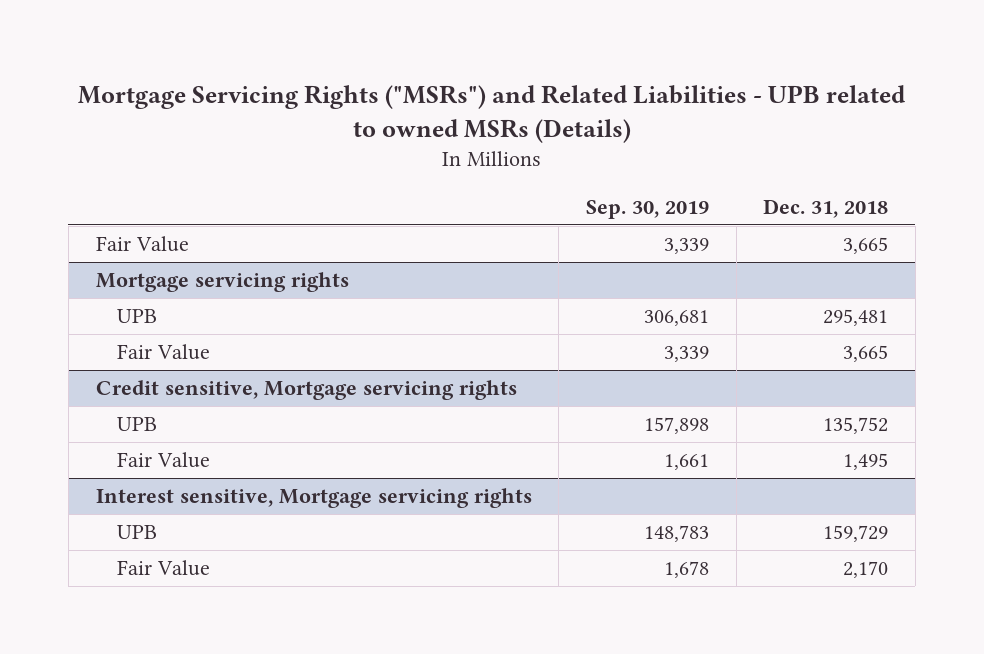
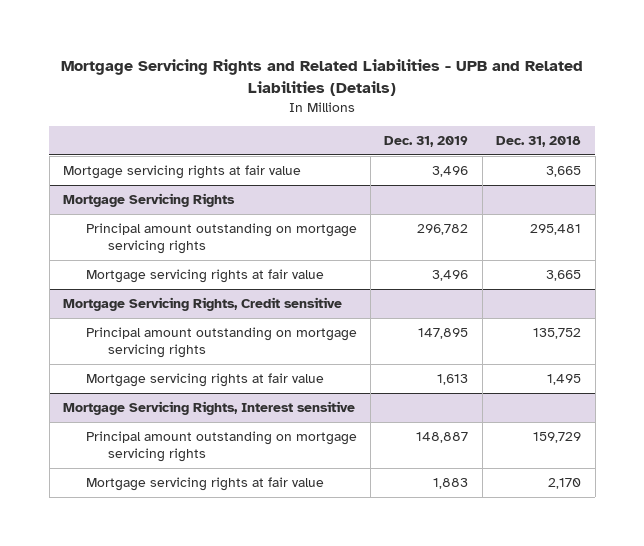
- Mortgage Servicing Rights ("MSRs") and Related Liabilities - UPB related to owned MSRs (Details)
+ Mortgage Servicing Rights and Related Liabilities - UPB and Related Liabilities (Details)
- | Sep. 30, 2019 | Dec. 31, 2018
+ | Dec. 31, 2019 | Dec. 31, 2018
- Fair Value | 3,339 | 3,665
- Mortgage servicing rights
- UPB | 306,681 | 295,481
- Fair Value | 3,339 | 3,665
- Credit sensitive, Mortgage servicing rights
- UPB | 157,898 | 135,752
- Fair Value | 1,661 | 1,495
- Interest sensitive, Mortgage servicing rights
- UPB | 148,783 | 159,729
- Fair Value | 1,678 | 2,170
+ Mortgage servicing rights at fair value | 3,496 | 3,665
+ Mortgage Servicing Rights
+ Principal amount outstanding on mortgage servicing rights | 296,782 | 295,481
+ Mortgage servicing rights at fair value | 3,496 | 3,665
+ Mortgage Servicing Rights, Credit sensitive
+ Principal amount outstanding on mortgage servicing rights | 147,895 | 135,752
+ Mortgage servicing rights at fair value | 1,613 | 1,495
+ Mortgage Servicing Rights, Interest sensitive
+ Principal amount outstanding on mortgage servicing rights | 148,887 | 159,729
+ Mortgage servicing rights at fair value | 1,883 | 2,170

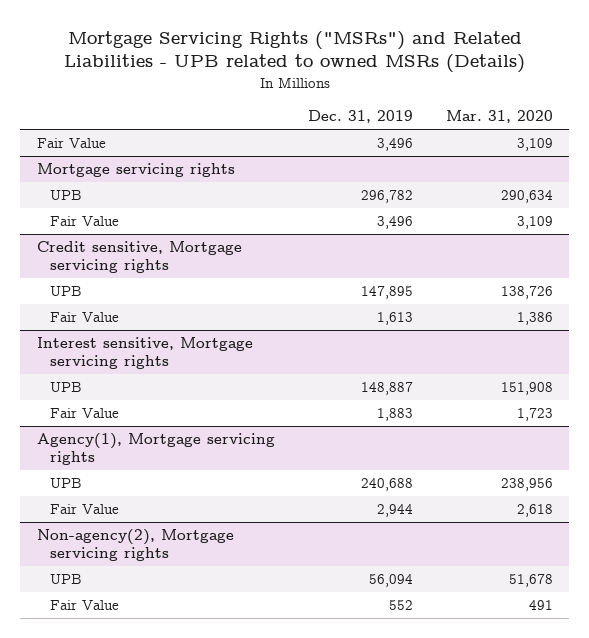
- Mortgage Servicing Rights and Related Liabilities - UPB and Related Liabilities (Details)
+ Mortgage Servicing Rights ("MSRs") and Related Liabilities - UPB related to owned MSRs (Details)
- | Dec. 31, 2019 | Dec. 31, 2018
+ | Dec. 31, 2019 | Mar. 31, 2020
- Mortgage servicing rights at fair value | 3,496 | 3,665
- Mortgage Servicing Rights
- Principal amount outstanding on mortgage servicing rights | 296,782 | 295,481
- Mortgage servicing rights at fair value | 3,496 | 3,665
- Mortgage Servicing Rights, Credit sensitive
- Principal amount outstanding on mortgage servicing rights | 147,895 | 135,752
- Mortgage servicing rights at fair value | 1,613 | 1,495
- Mortgage Servicing Rights, Interest sensitive
- Principal amount outstanding on mortgage servicing rights | 148,887 | 159,729
- Mortgage servicing rights at fair value | 1,883 | 2,170
+ Fair Value | 3,496 | 3,109
+ Mortgage servicing rights
+ UPB | 296,782 | 290,634
+ Fair Value | 3,496 | 3,109
+ Credit sensitive, Mortgage servicing rights
+ UPB | 147,895 | 138,726
+ Fair Value | 1,613 | 1,386
+ Interest sensitive, Mortgage servicing rights
+ UPB | 148,887 | 151,908
+ Fair Value | 1,883 | 1,723
+ Agency(1), Mortgage servicing rights
+ UPB | 240,688 | 238,956
+ Fair Value | 2,944 | 2,618
+ Non-agency(2), Mortgage servicing rights
+ UPB | 56,094 | 51,678
+ Fair Value | 552 | 491

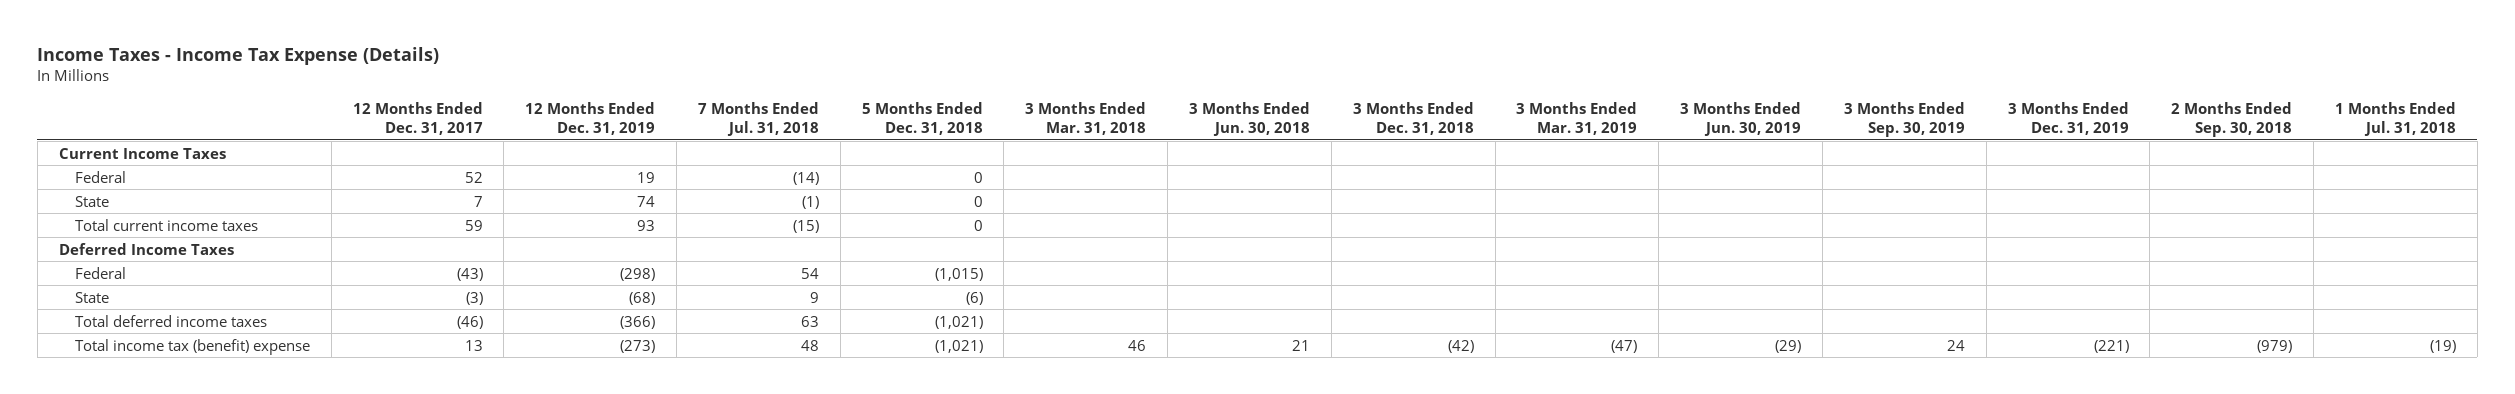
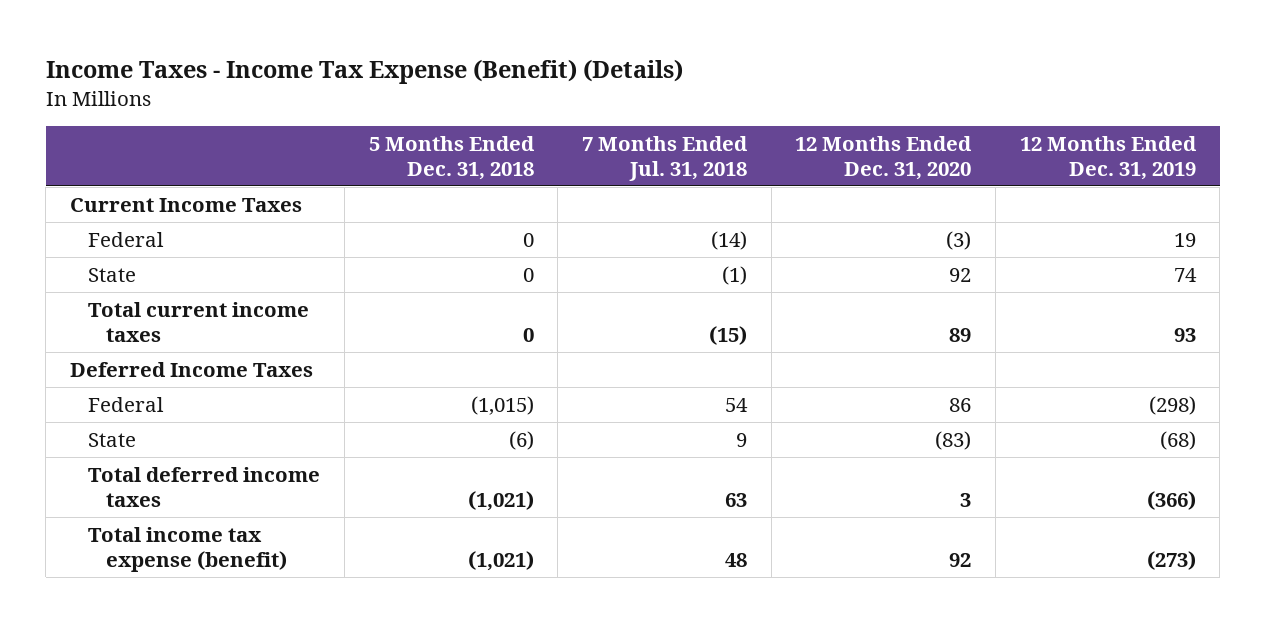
- Income Taxes - Income Tax Expense (Details)
+ Income Taxes - Income Tax Expense (Benefit) (Details)
- | 12 Months Ended Dec. 31, 2017 | 12 Months Ended Dec. 31, 2019 | 7 Months Ended Jul. 31, 2018 | 5 Months Ended Dec. 31, 2018 | 3 Months Ended Mar. 31, 2018 | 3 Months Ended Jun. 30, 2018 | 3 Months Ended Dec. 31, 2018 | 3 Months Ended Mar. 31, 2019 | 3 Months Ended Jun. 30, 2019 | 3 Months Ended Sep. 30, 2019 | 3 Months Ended Dec. 31, 2019 | 2 Months Ended Sep. 30, 2018 | 1 Months Ended Jul. 31, 2018
+ | 5 Months Ended Dec. 31, 2018 | 7 Months Ended Jul. 31, 2018 | 12 Months Ended Dec. 31, 2020 | 12 Months Ended Dec. 31, 2019
- Total income tax (benefit) expense | 13 | (273) | 48 | (1,021) | 46 | 21 | (42) | (47) | (29) | 24 | (221) | (979) | (19)
+ Total income tax expense (benefit) | (1,021) | 48 | 92 | (273)

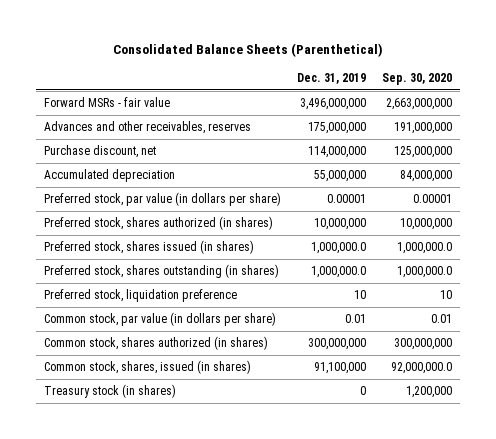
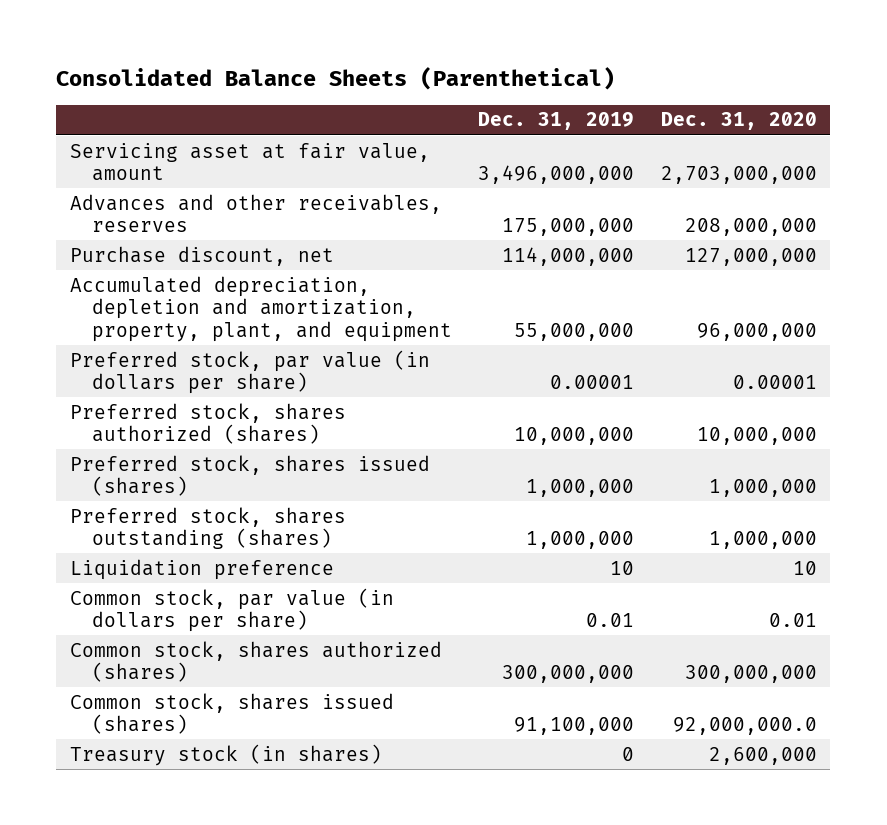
- | Dec. 31, 2019 | Sep. 30, 2020
+ | Dec. 31, 2019 | Dec. 31, 2020
- Forward MSRs - fair value | 3,496,000,000 | 2,663,000,000
+ Servicing asset at fair value, amount | 3,496,000,000 | 2,703,000,000
- Accumulated depreciation | 55,000,000 | 84,000,000
+ Accumulated depreciation, depletion and amortization, property, plant, and equipment | 55,000,000 | 96,000,000
- Preferred stock, shares authorized (in shares) | 10,000,000 | 10,000,000
- Preferred stock, shares issued (in shares) | 1,000,000.0 | 1,000,000.0
- Preferred stock, shares outstanding (in shares) | 1,000,000.0 | 1,000,000.0
- Preferred stock, liquidation preference | 10 | 10
+ Preferred stock, shares authorized (shares) | 10,000,000 | 10,000,000
+ Preferred stock, shares issued (shares) | 1,000,000 | 1,000,000
+ Preferred stock, shares outstanding (shares) | 1,000,000 | 1,000,000
+ Liquidation preference | 10 | 10
- Common stock, shares authorized (in shares) | 300,000,000 | 300,000,000
- Common stock, shares, issued (in shares) | 91,100,000 | 92,000,000.0
+ Common stock, shares authorized (shares) | 300,000,000 | 300,000,000
+ Common stock, shares issued (shares) | 91,100,000 | 92,000,000.0

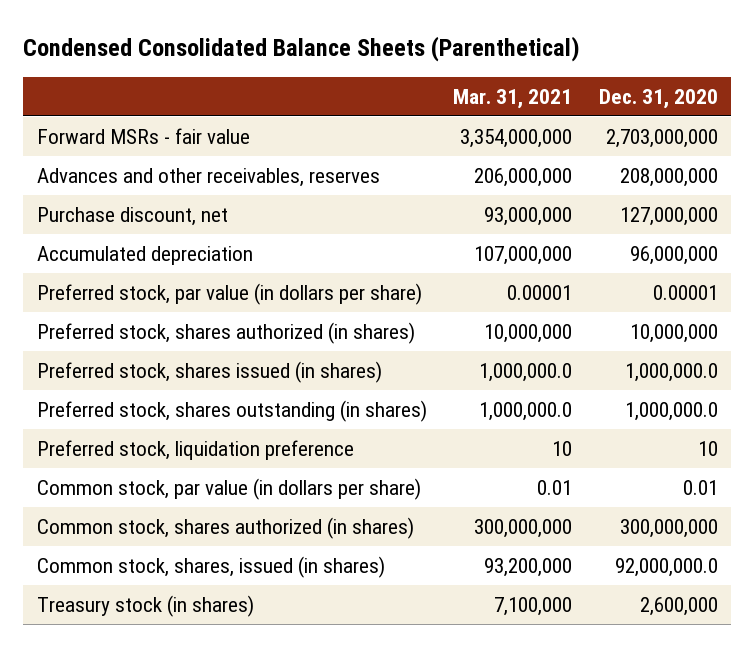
- Consolidated Balance Sheets (Parenthetical)
+ Condensed Consolidated Balance Sheets (Parenthetical)
- | Dec. 31, 2019 | Dec. 31, 2020
+ | Mar. 31, 2021 | Dec. 31, 2020
- Servicing asset at fair value, amount | 3,496,000,000 | 2,703,000,000
+ Forward MSRs - fair value | 3,354,000,000 | 2,703,000,000
- Accumulated depreciation, depletion and amortization, property, plant, and equipment | 55,000,000 | 96,000,000
+ Accumulated depreciation | 107,000,000 | 96,000,000
- Preferred stock, shares authorized (shares) | 10,000,000 | 10,000,000
- Preferred stock, shares issued (shares) | 1,000,000 | 1,000,000
- Preferred stock, shares outstanding (shares) | 1,000,000 | 1,000,000
- Liquidation preference | 10 | 10
+ Preferred stock, shares authorized (in shares) | 10,000,000 | 10,000,000
+ Preferred stock, shares issued (in shares) | 1,000,000.0 | 1,000,000.0
+ Preferred stock, shares outstanding (in shares) | 1,000,000.0 | 1,000,000.0
+ Preferred stock, liquidation preference | 10 | 10
- Common stock, shares authorized (shares) | 300,000,000 | 300,000,000
- Common stock, shares issued (shares) | 91,100,000 | 92,000,000.0
+ Common stock, shares authorized (in shares) | 300,000,000 | 300,000,000
+ Common stock, shares, issued (in shares) | 93,200,000 | 92,000,000.0

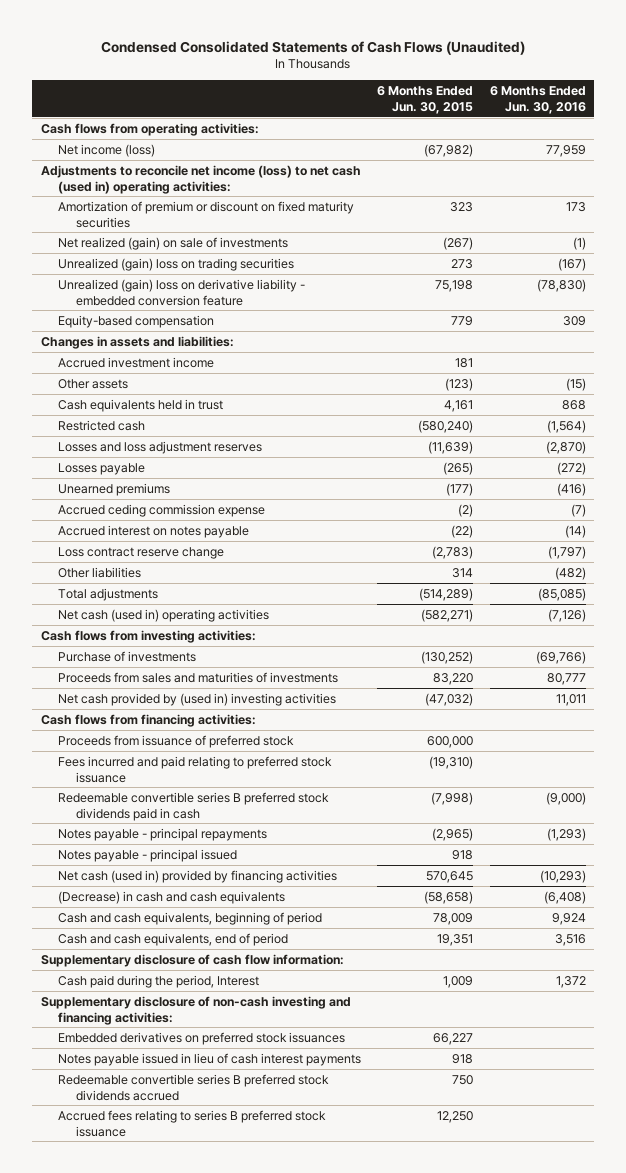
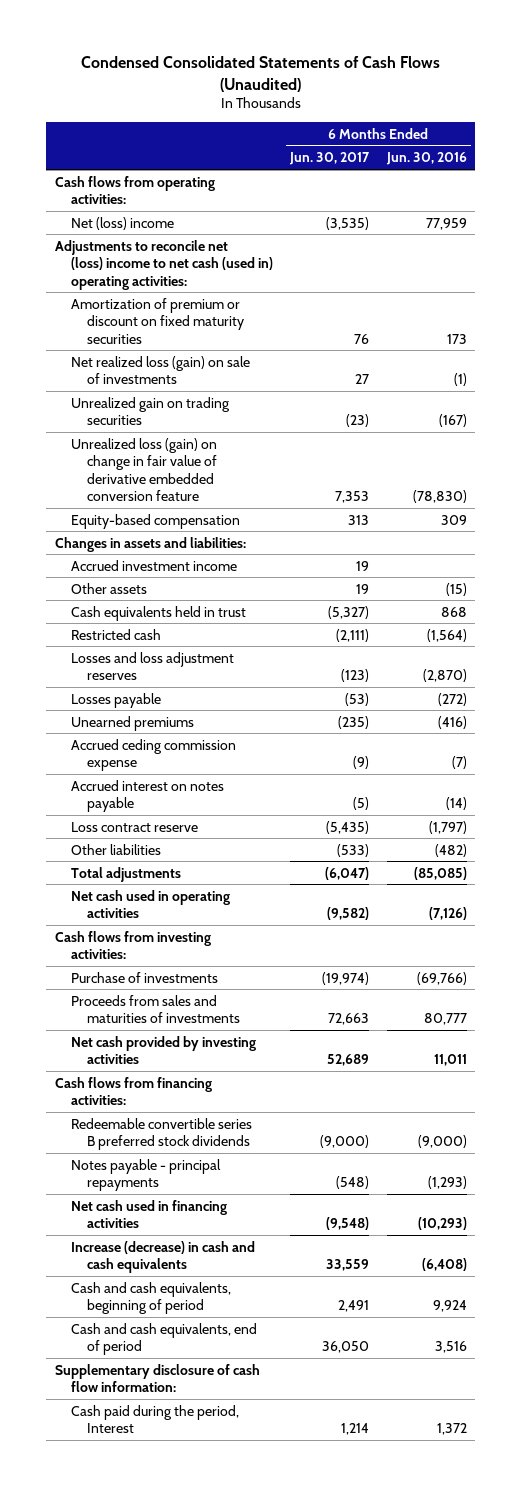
- | 6 Months Ended Jun. 30, 2015 | 6 Months Ended Jun. 30, 2016
+ | 6 Months Ended Jun. 30, 2017 | 6 Months Ended Jun. 30, 2016
- Net income (loss) | (67,982) | 77,959
- Adjustments to reconcile net income (loss) to net cash (used in) operating activities:
+ Net (loss) income | (3,535) | 77,959
+ Adjustments to reconcile net (loss) income to net cash (used in) operating activities:
- Net realized (gain) on sale of investments | (267) | (1)
- Unrealized (gain) loss on trading securities | 273 | (167)
- Unrealized (gain) loss on derivative liability - embedded conversion feature | 75,198 | (78,830)
+ Net realized loss (gain) on sale of investments | 27 | (1)
+ Unrealized gain on trading securities | (23) | (167)
+ Unrealized loss (gain) on change in fair value of derivative embedded conversion feature | 7,353 | (78,830)
- Loss contract reserve change | (2,783) | (1,797)
+ Loss contract reserve | (5,435) | (1,797)
- Net cash (used in) operating activities | (582,271) | (7,126)
+ Net cash used in operating activities | (9,582) | (7,126)
- Net cash provided by (used in) investing activities | (47,032) | 11,011
+ Net cash provided by investing activities | 52,689 | 11,011
- Proceeds from issuance of preferred stock | 600,000 |
- Fees incurred and paid relating to preferred stock issuance | (19,310) |
- Redeemable convertible series B preferred stock dividends paid in cash | (7,998) | (9,000)
+ Redeemable convertible series B preferred stock dividends | (9,000) | (9,000)
- Notes payable - principal issued | 918 |
- Net cash (used in) provided by financing activities | 570,645 | (10,293)
- (Decrease) in cash and cash equivalents | (58,658) | (6,408)
+ Net cash used in financing activities | (9,548) | (10,293)
+ Increase (decrease) in cash and cash equivalents | 33,559 | (6,408)
- Supplementary disclosure of non-cash investing and financing activities:
- Embedded derivatives on preferred stock issuances | 66,227 |
- Notes payable issued in lieu of cash interest payments | 918 |
- Redeemable convertible series B preferred stock dividends accrued | 750 |
- Accrued fees relating to series B preferred stock issuance | 12,250 |

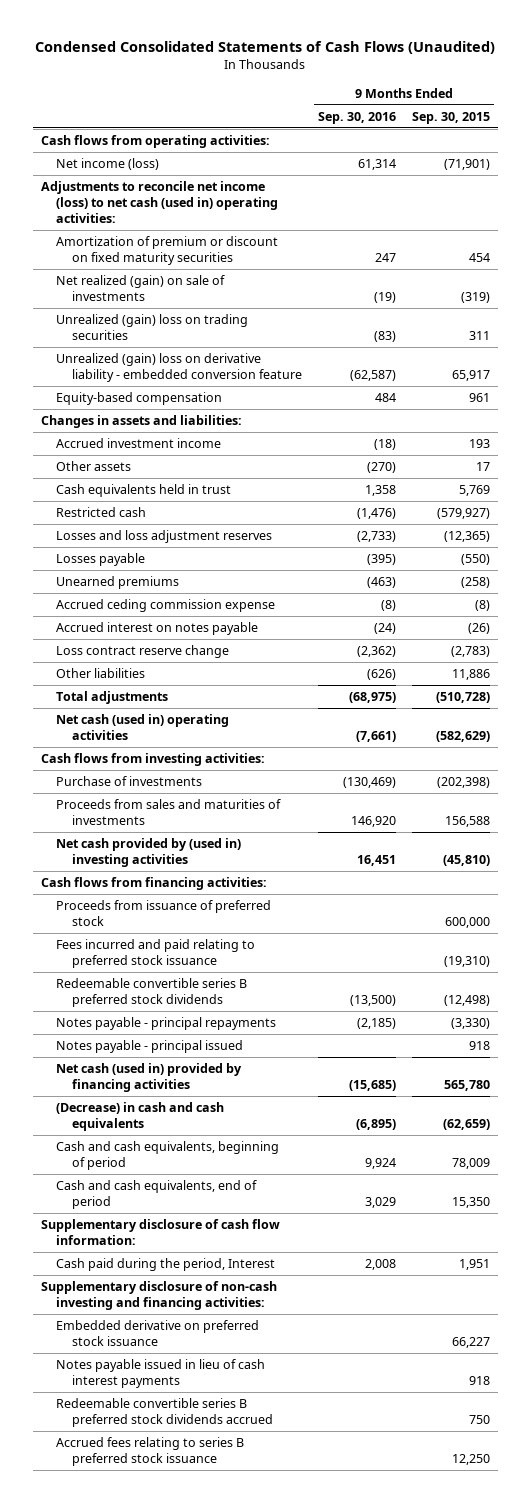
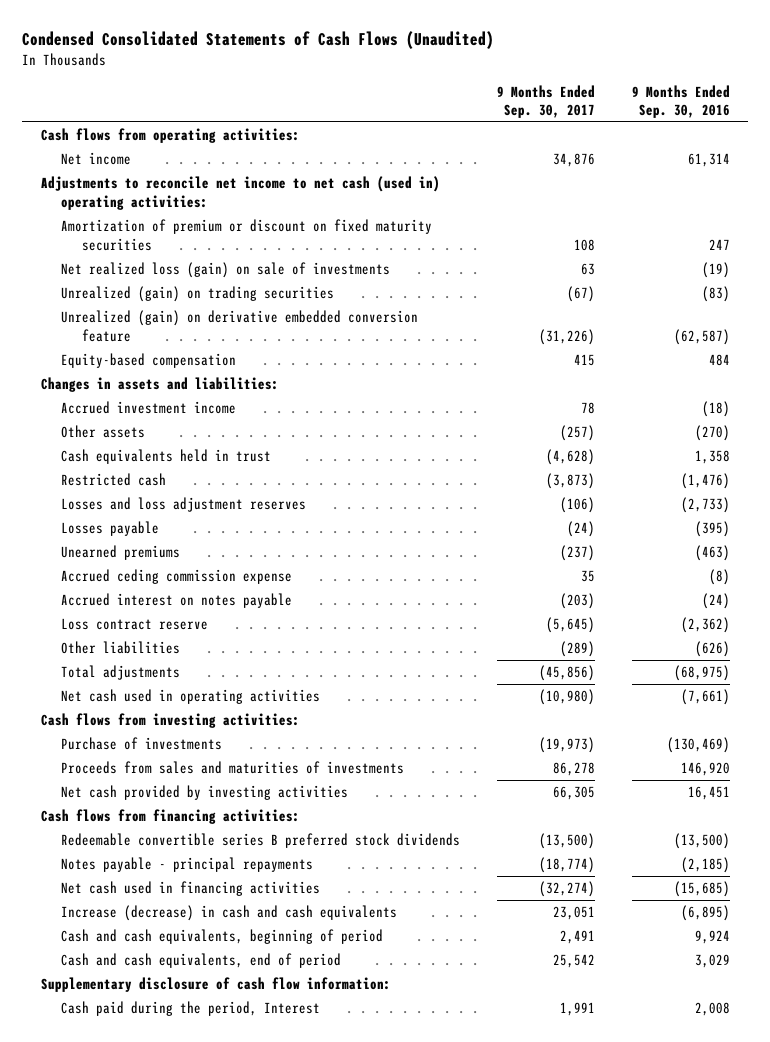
- | 9 Months Ended Sep. 30, 2016 | 9 Months Ended Sep. 30, 2015
+ | 9 Months Ended Sep. 30, 2017 | 9 Months Ended Sep. 30, 2016
- Net income (loss) | 61,314 | (71,901)
- Adjustments to reconcile net income (loss) to net cash (used in) operating activities:
+ Net income | 34,876 | 61,314
+ Adjustments to reconcile net income to net cash (used in) operating activities:
- Net realized (gain) on sale of investments | (19) | (319)
- Unrealized (gain) loss on trading securities | (83) | 311
- Unrealized (gain) loss on derivative liability - embedded conversion feature | (62,587) | 65,917
+ Net realized loss (gain) on sale of investments | 63 | (19)
+ Unrealized (gain) on trading securities | (67) | (83)
+ Unrealized (gain) on derivative embedded conversion feature | (31,226) | (62,587)
- Loss contract reserve change | (2,362) | (2,783)
+ Loss contract reserve | (5,645) | (2,362)
- Net cash (used in) operating activities | (7,661) | (582,629)
+ Net cash used in operating activities | (10,980) | (7,661)
- Net cash provided by (used in) investing activities | 16,451 | (45,810)
+ Net cash provided by investing activities | 66,305 | 16,451
- Proceeds from issuance of preferred stock | | 600,000
- Fees incurred and paid relating to preferred stock issuance | | (19,310)
- Notes payable - principal issued | | 918
- Net cash (used in) provided by financing activities | (15,685) | 565,780
- (Decrease) in cash and cash equivalents | (6,895) | (62,659)
+ Net cash used in financing activities | (32,274) | (15,685)
+ Increase (decrease) in cash and cash equivalents | 23,051 | (6,895)
- Supplementary disclosure of non-cash investing and financing activities:
- Embedded derivative on preferred stock issuance | | 66,227
- Notes payable issued in lieu of cash interest payments | | 918
- Redeemable convertible series B preferred stock dividends accrued | | 750
- Accrued fees relating to series B preferred stock issuance | | 12,250

